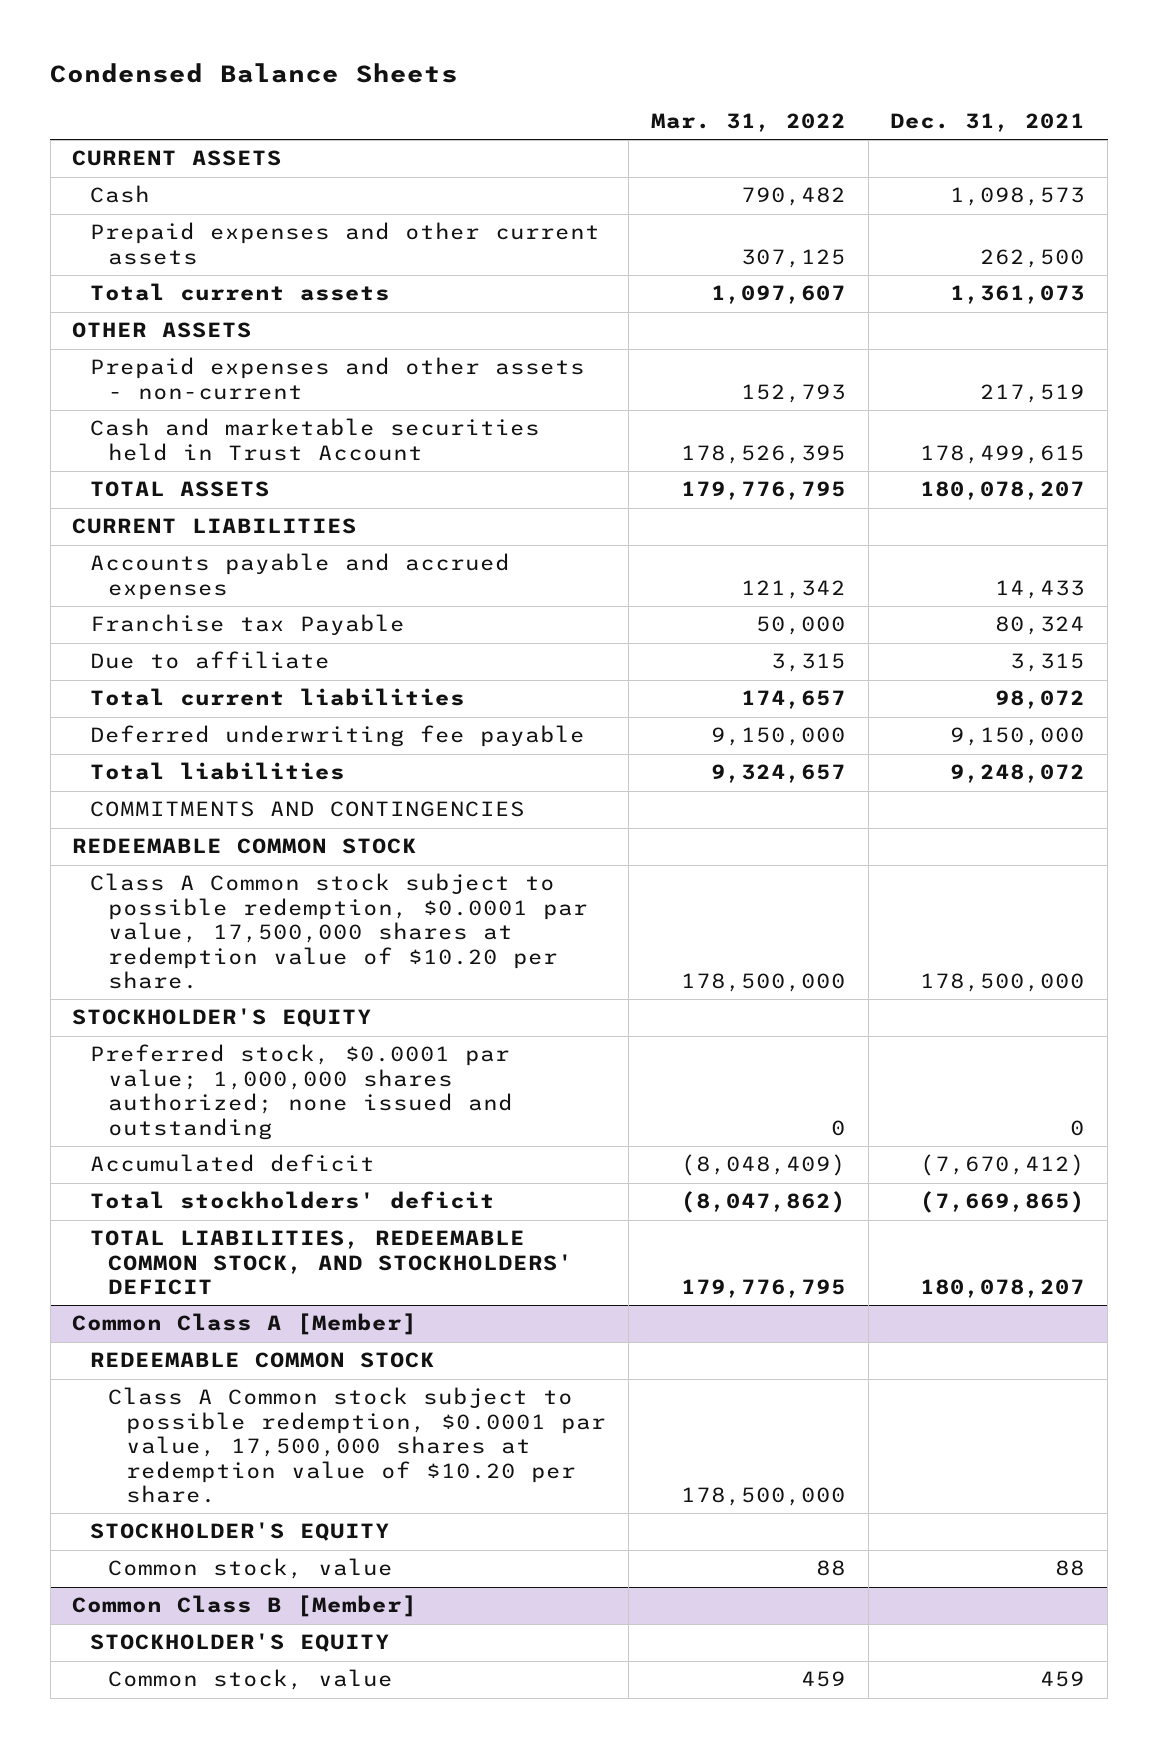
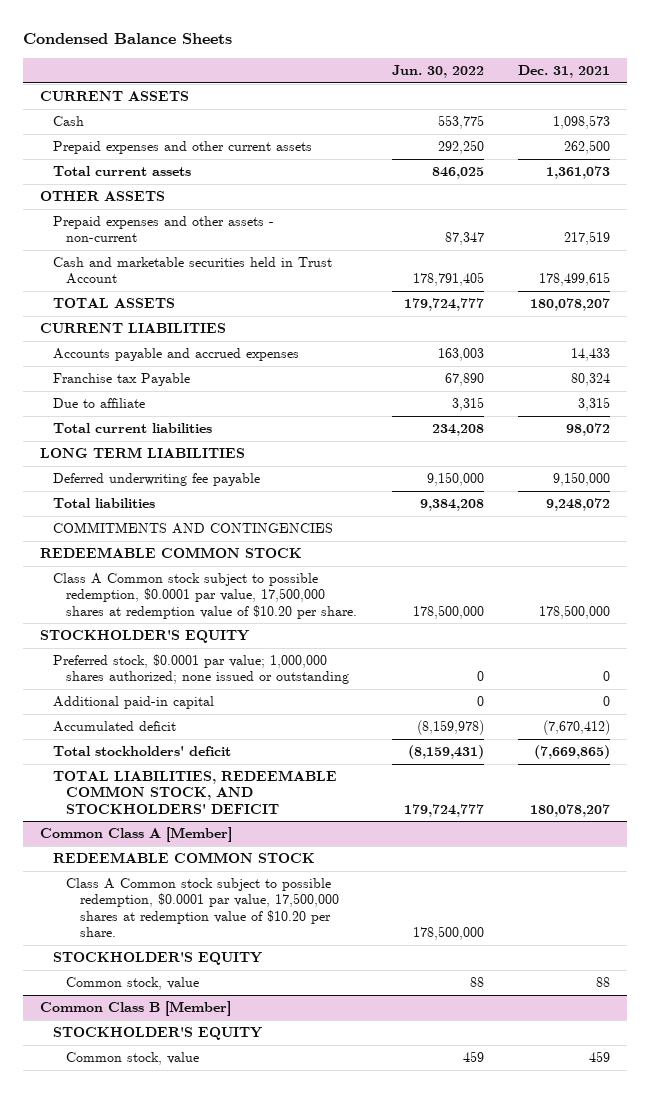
- | Mar. 31, 2022 | Dec. 31, 2021
+ | Jun. 30, 2022 | Dec. 31, 2021
+ LONG TERM LIABILITIES
- Preferred stock, $0.0001 par value; 1,000,000 shares authorized; none issued and outstanding | 0 | 0
+ Preferred stock, $0.0001 par value; 1,000,000 shares authorized; none issued or outstanding | 0 | 0
+ Additional paid-in capital | 0 | 0

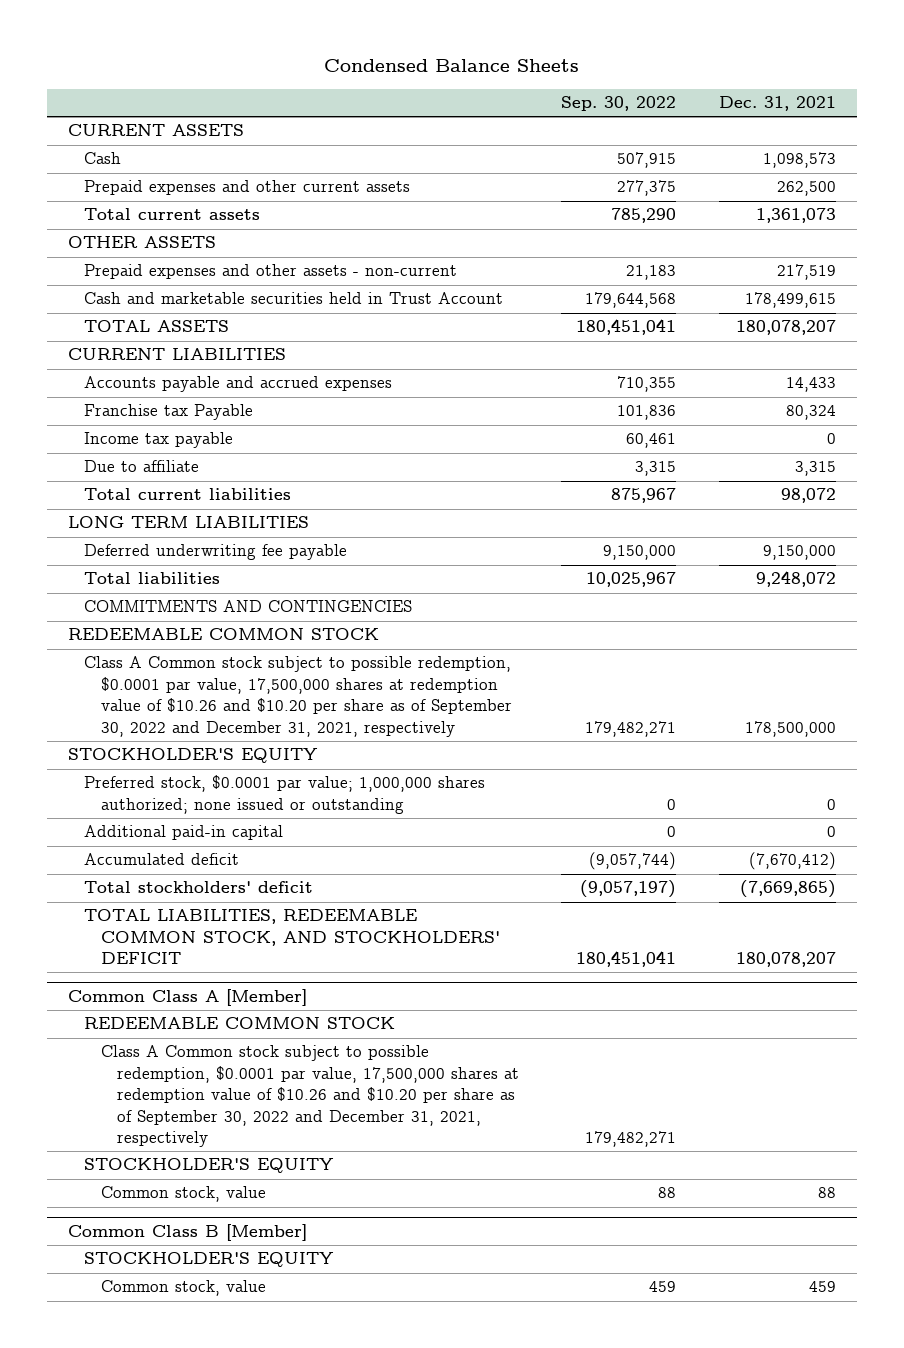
- | Jun. 30, 2022 | Dec. 31, 2021
+ | Sep. 30, 2022 | Dec. 31, 2021
+ Income tax payable | 60,461 | 0
- Class A Common stock subject to possible redemption, $0.0001 par value, 17,500,000 shares at redemption value of $10.20 per share. | 178,500,000 | 178,500,000
+ Class A Common stock subject to possible redemption, $0.0001 par value, 17,500,000 shares at redemption value of $10.26 and $10.20 per share as of September 30, 2022 and December 31, 2021, respectively | 179,482,271 | 178,500,000
@ Common Class A [Member]
- Class A Common stock subject to possible redemption, $0.0001 par value, 17,500,000 shares at redemption value of $10.20 per share. | 178,500,000 |
+ Class A Common stock subject to possible redemption, $0.0001 par value, 17,500,000 shares at redemption value of $10.26 and $10.20 per share as of September 30, 2022 and December 31, 2021, respectively | 179,482,271 |

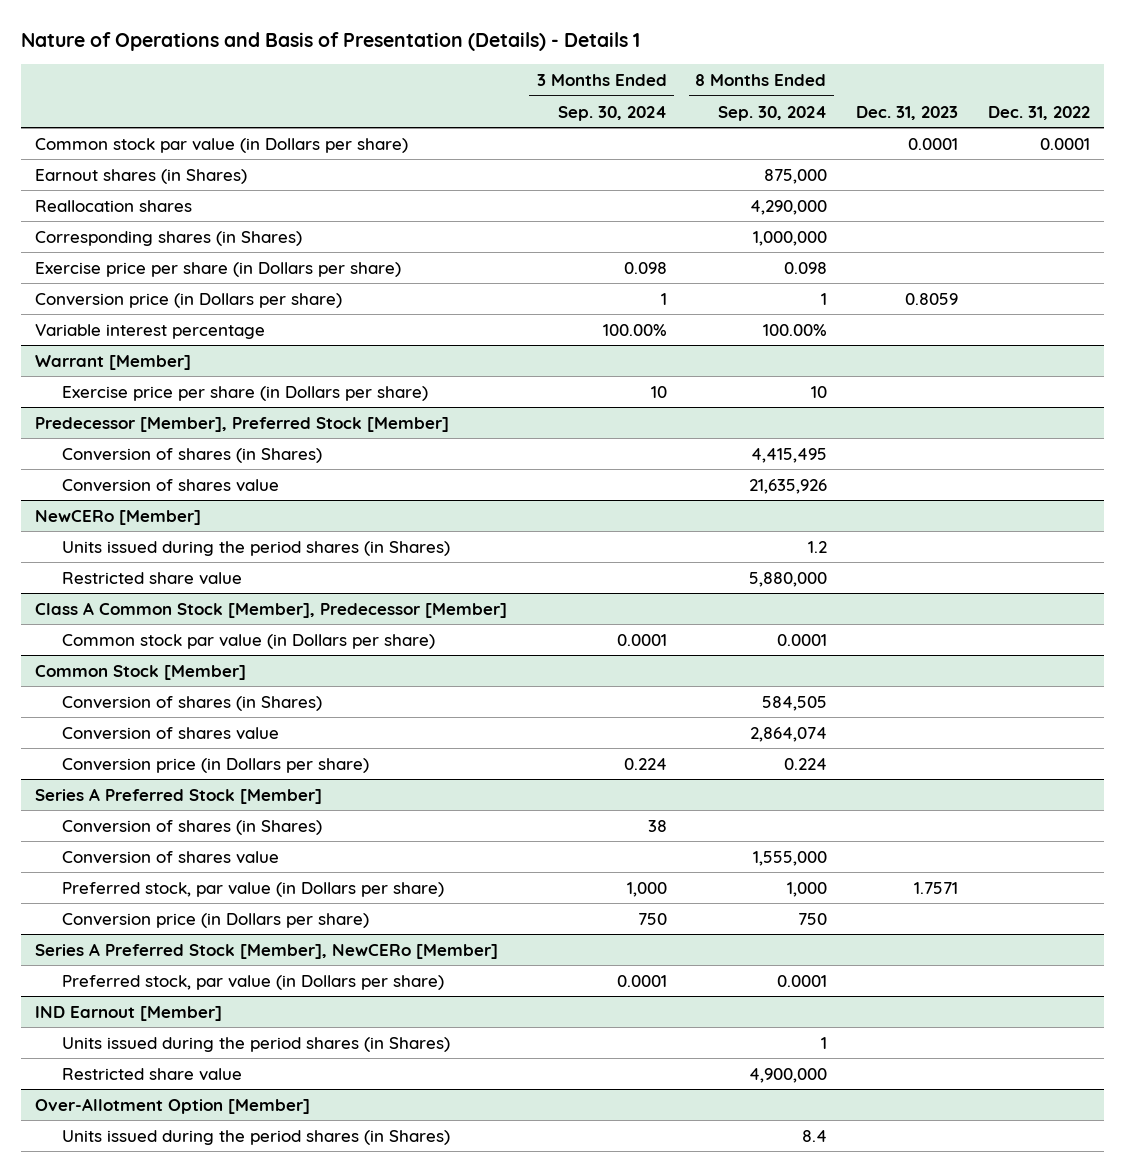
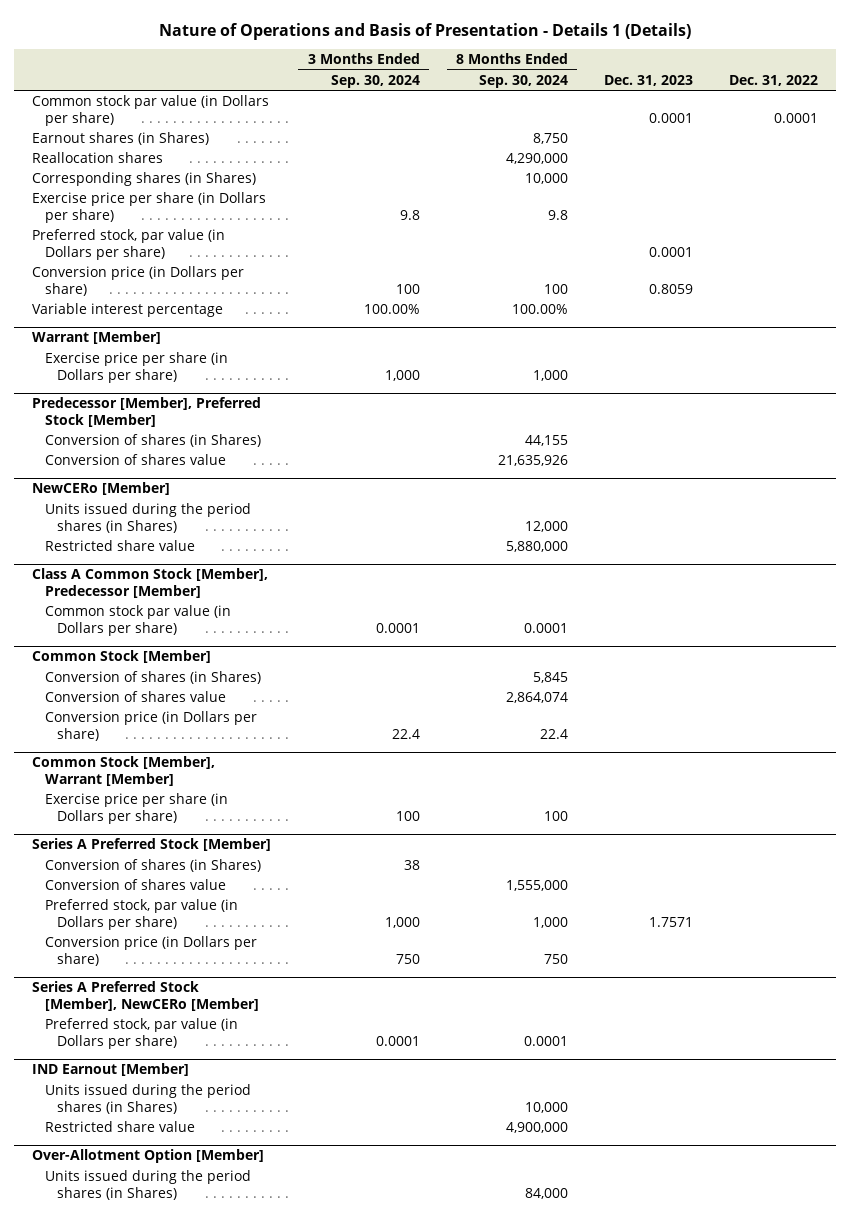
- Nature of Operations and Basis of Presentation (Details) - Details 1
+ Nature of Operations and Basis of Presentation - Details 1 (Details)
- Earnout shares (in Shares) | | 875,000 | |
+ Earnout shares (in Shares) | | 8,750 | |
- Corresponding shares (in Shares) | | 1,000,000 | |
- Exercise price per share (in Dollars per share) | 0.098 | 0.098 | |
- Conversion price (in Dollars per share) | 1 | 1 | 0.8059 |
+ Corresponding shares (in Shares) | | 10,000 | |
+ Exercise price per share (in Dollars per share) | 9.8 | 9.8 | |
+ Preferred stock, par value (in Dollars per share) | | | 0.0001 |
+ Conversion price (in Dollars per share) | 100 | 100 | 0.8059 |
@ Warrant [Member]
- Exercise price per share (in Dollars per share) | 10 | 10 | |
+ Exercise price per share (in Dollars per share) | 1,000 | 1,000 | |
@ Predecessor [Member], Preferred Stock [Member]
- Conversion of shares (in Shares) | | 4,415,495 | |
+ Conversion of shares (in Shares) | | 44,155 | |
@ NewCERo [Member]
- Units issued during the period shares (in Shares) | | 1.2 | |
+ Units issued during the period shares (in Shares) | | 12,000 | |
@ Common Stock [Member]
- Conversion of shares (in Shares) | | 584,505 | |
+ Conversion of shares (in Shares) | | 5,845 | |
- Conversion price (in Dollars per share) | 0.224 | 0.224 | |
+ Conversion price (in Dollars per share) | 22.4 | 22.4 | |
+ Common Stock [Member], Warrant [Member]
+ Exercise price per share (in Dollars per share) | 100 | 100 | |
@ IND Earnout [Member]
- Units issued during the period shares (in Shares) | | 1 | |
+ Units issued during the period shares (in Shares) | | 10,000 | |
@ Over-Allotment Option [Member]
- Units issued during the period shares (in Shares) | | 8.4 | |
+ Units issued during the period shares (in Shares) | | 84,000 | |

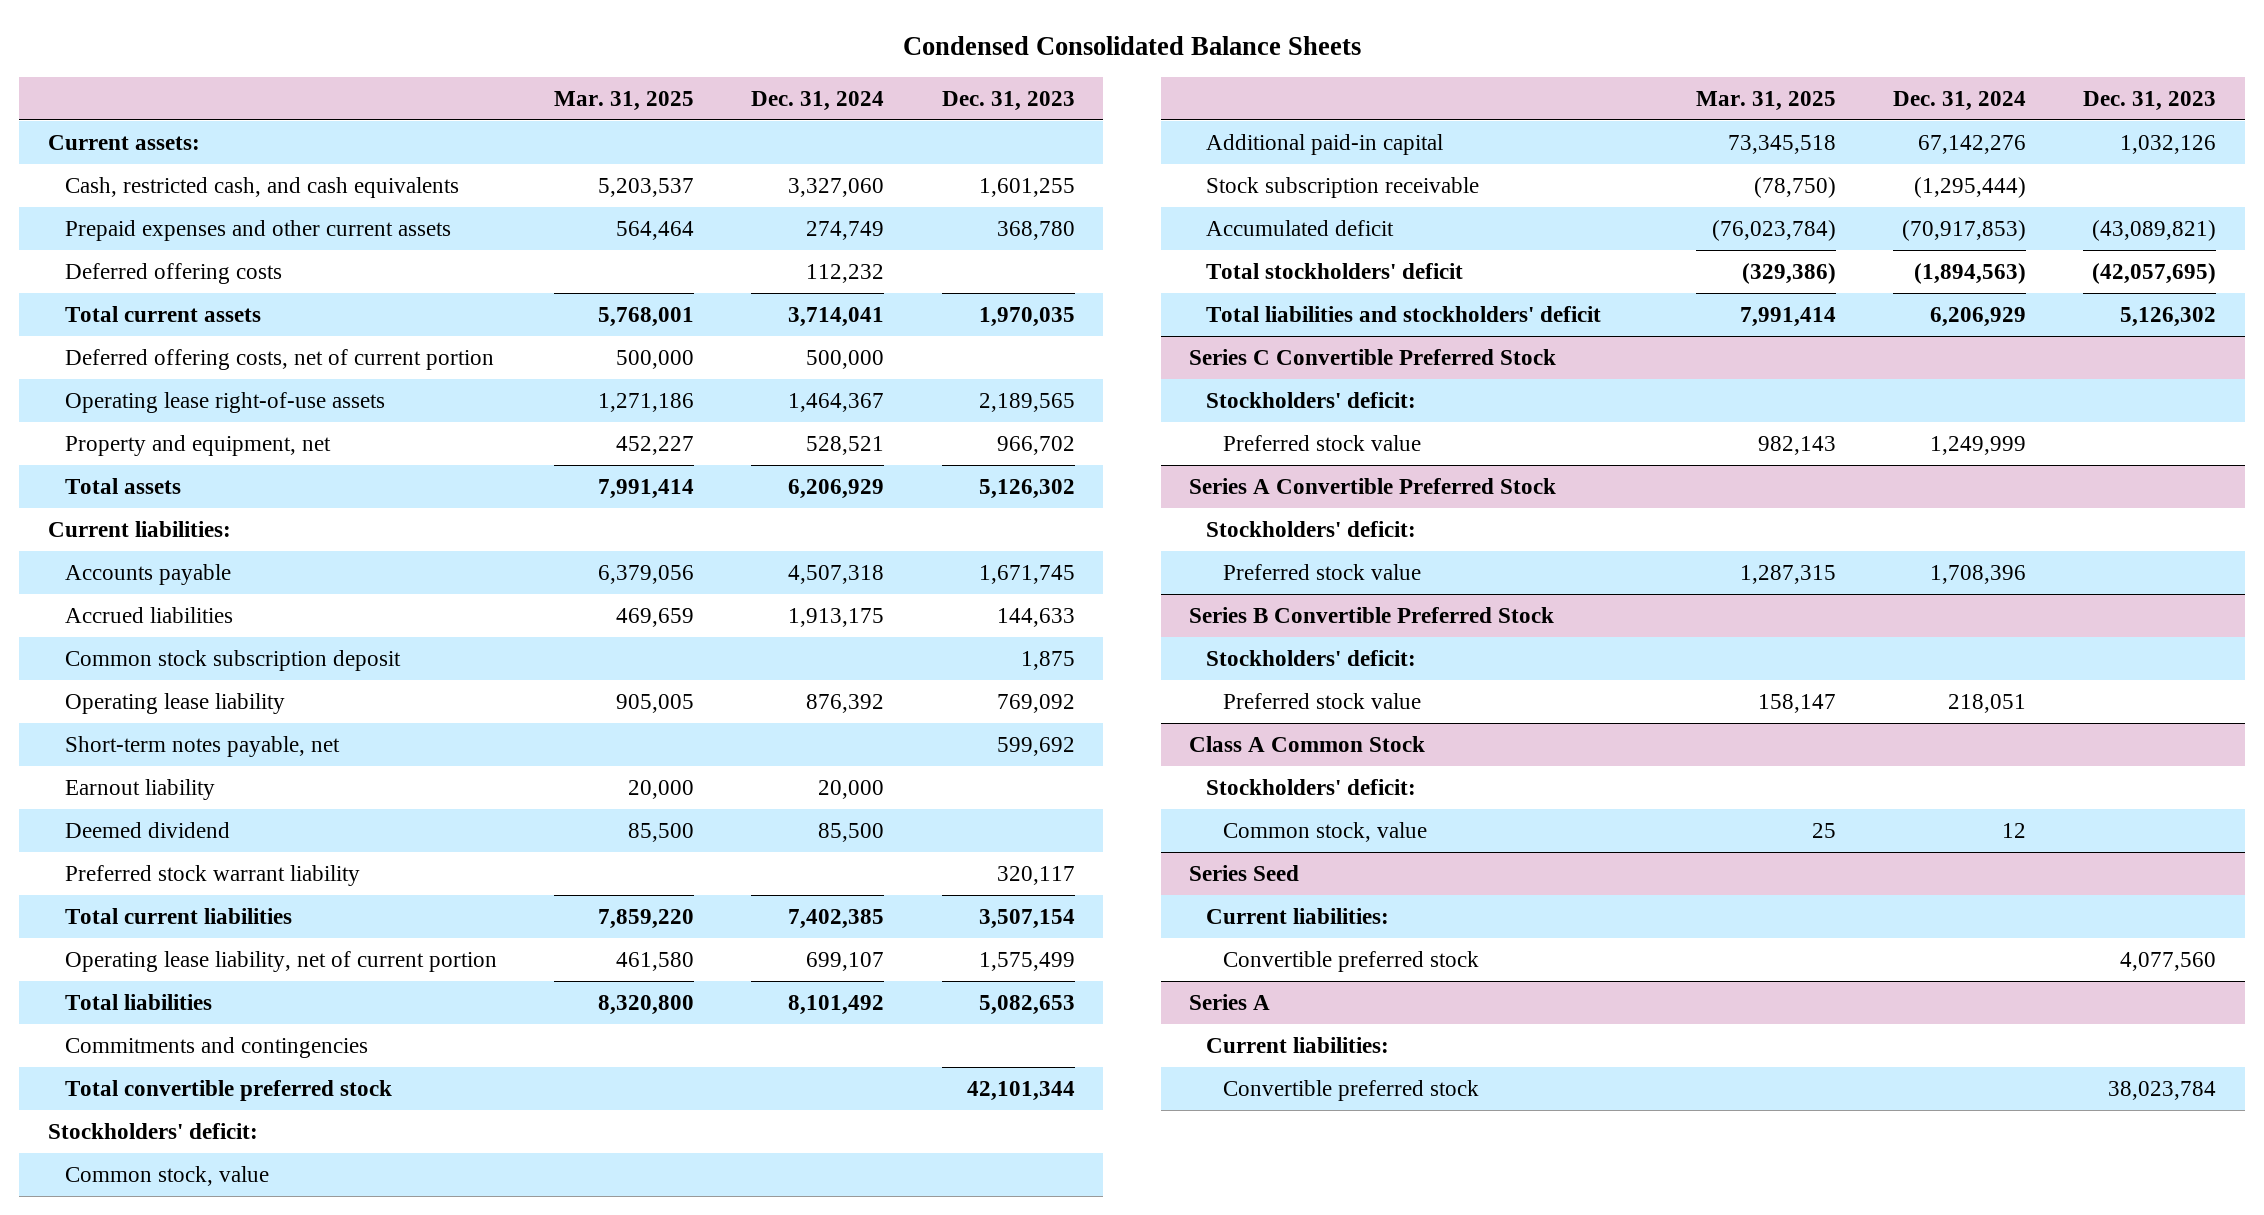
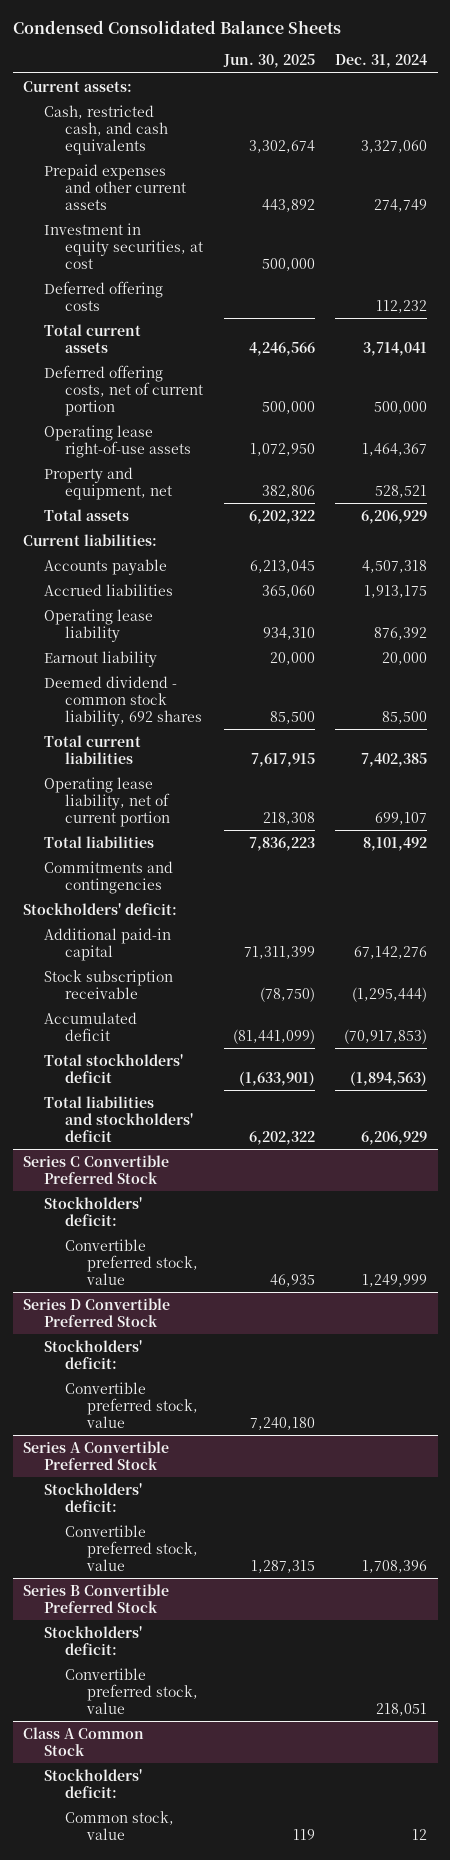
- | Mar. 31, 2025 | Dec. 31, 2024 | Dec. 31, 2023
+ | Jun. 30, 2025 | Dec. 31, 2024
+ Investment in equity securities, at cost | 500,000 |
- Common stock subscription deposit | | | 1,875
- Short-term notes payable, net | | | 599,692
- Deemed dividend | 85,500 | 85,500 |
- Preferred stock warrant liability | | | 320,117
+ Deemed dividend - common stock liability, 692 shares | 85,500 | 85,500
- Total convertible preferred stock | | | 42,101,344
- Common stock, value
@ Series C Convertible Preferred Stock
- Preferred stock value | 982,143 | 1,249,999 |
+ Convertible preferred stock, value | 46,935 | 1,249,999
+ Series D Convertible Preferred Stock
+ Stockholders' deficit:
+ Convertible preferred stock, value | 7,240,180 |
@ Series A Convertible Preferred Stock
- Preferred stock value | 1,287,315 | 1,708,396 |
+ Convertible preferred stock, value | 1,287,315 | 1,708,396
@ Series B Convertible Preferred Stock
- Preferred stock value | 158,147 | 218,051 |
+ Convertible preferred stock, value | | 218,051
- Series Seed
- Current liabilities:
- Convertible preferred stock | | | 4,077,560
- Series A
- Current liabilities:
- Convertible preferred stock | | | 38,023,784

